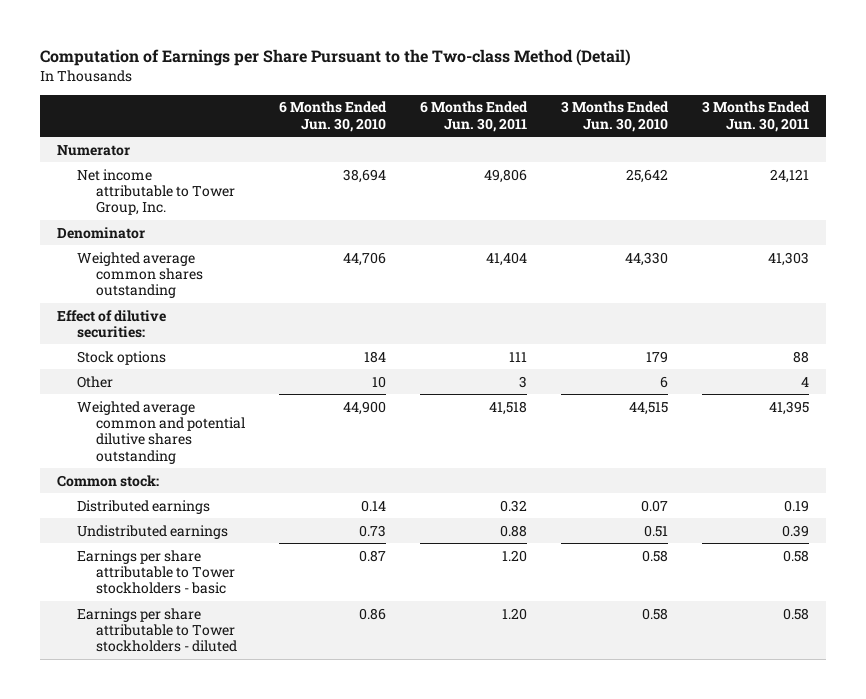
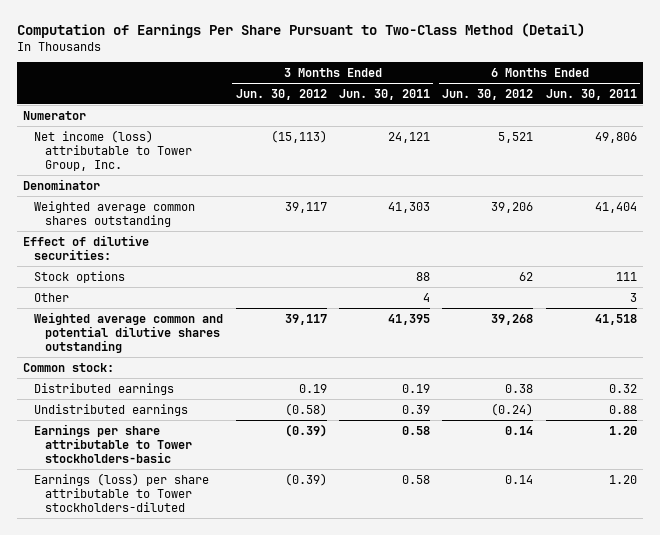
- Computation of Earnings per Share Pursuant to the Two-class Method (Detail)
+ Computation of Earnings Per Share Pursuant to Two-Class Method (Detail)
- | 6 Months Ended Jun. 30, 2010 | 6 Months Ended Jun. 30, 2011 | 3 Months Ended Jun. 30, 2010 | 3 Months Ended Jun. 30, 2011
+ | 3 Months Ended Jun. 30, 2012 | 3 Months Ended Jun. 30, 2011 | 6 Months Ended Jun. 30, 2012 | 6 Months Ended Jun. 30, 2011
- Net income attributable to Tower Group, Inc. | 38,694 | 49,806 | 25,642 | 24,121
+ Net income (loss) attributable to Tower Group, Inc. | (15,113) | 24,121 | 5,521 | 49,806
- Earnings per share attributable to Tower stockholders - basic | 0.87 | 1.20 | 0.58 | 0.58
- Earnings per share attributable to Tower stockholders - diluted | 0.86 | 1.20 | 0.58 | 0.58
+ Earnings per share attributable to Tower stockholders-basic | (0.39) | 0.58 | 0.14 | 1.20
+ Earnings (loss) per share attributable to Tower stockholders-diluted | (0.39) | 0.58 | 0.14 | 1.20

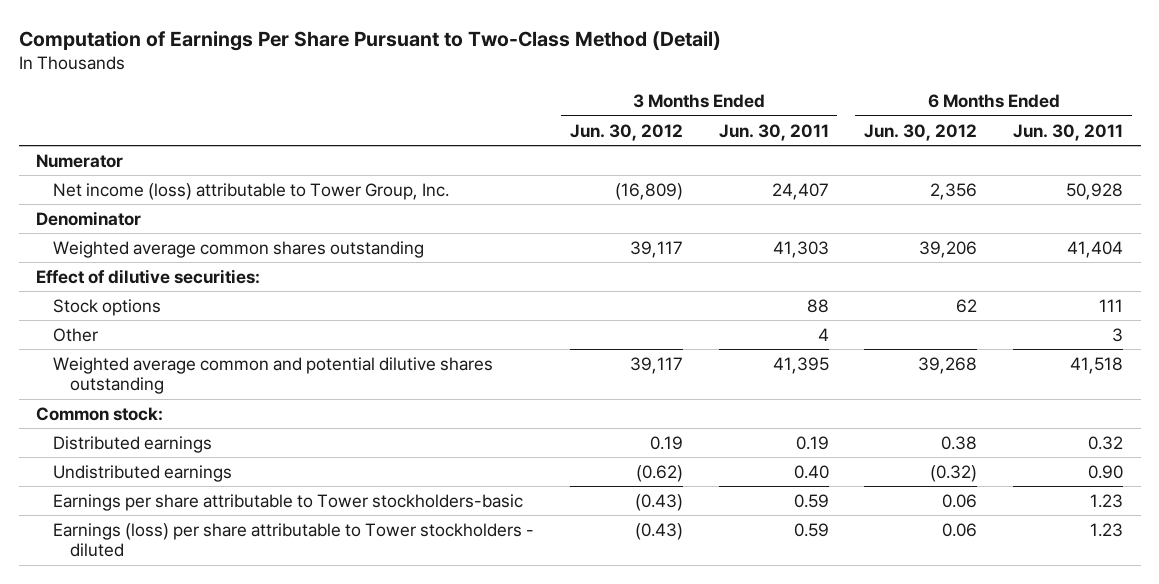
- Net income (loss) attributable to Tower Group, Inc. | (15,113) | 24,121 | 5,521 | 49,806
+ Net income (loss) attributable to Tower Group, Inc. | (16,809) | 24,407 | 2,356 | 50,928
- Undistributed earnings | (0.58) | 0.39 | (0.24) | 0.88
- Earnings per share attributable to Tower stockholders-basic | (0.39) | 0.58 | 0.14 | 1.20
- Earnings (loss) per share attributable to Tower stockholders-diluted | (0.39) | 0.58 | 0.14 | 1.20
+ Undistributed earnings | (0.62) | 0.40 | (0.32) | 0.90
+ Earnings per share attributable to Tower stockholders-basic | (0.43) | 0.59 | 0.06 | 1.23
+ Earnings (loss) per share attributable to Tower stockholders - diluted | (0.43) | 0.59 | 0.06 | 1.23

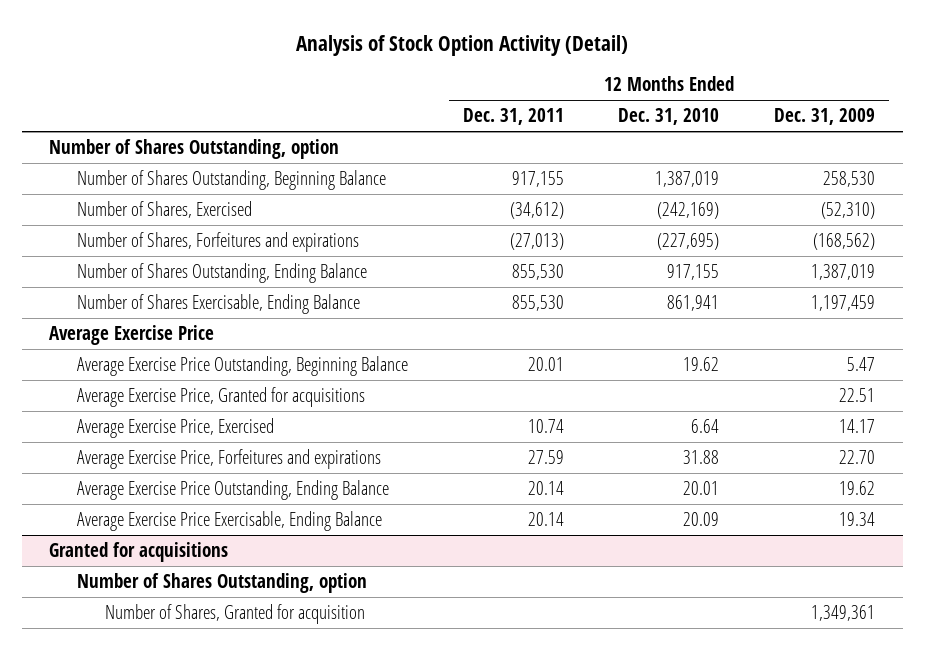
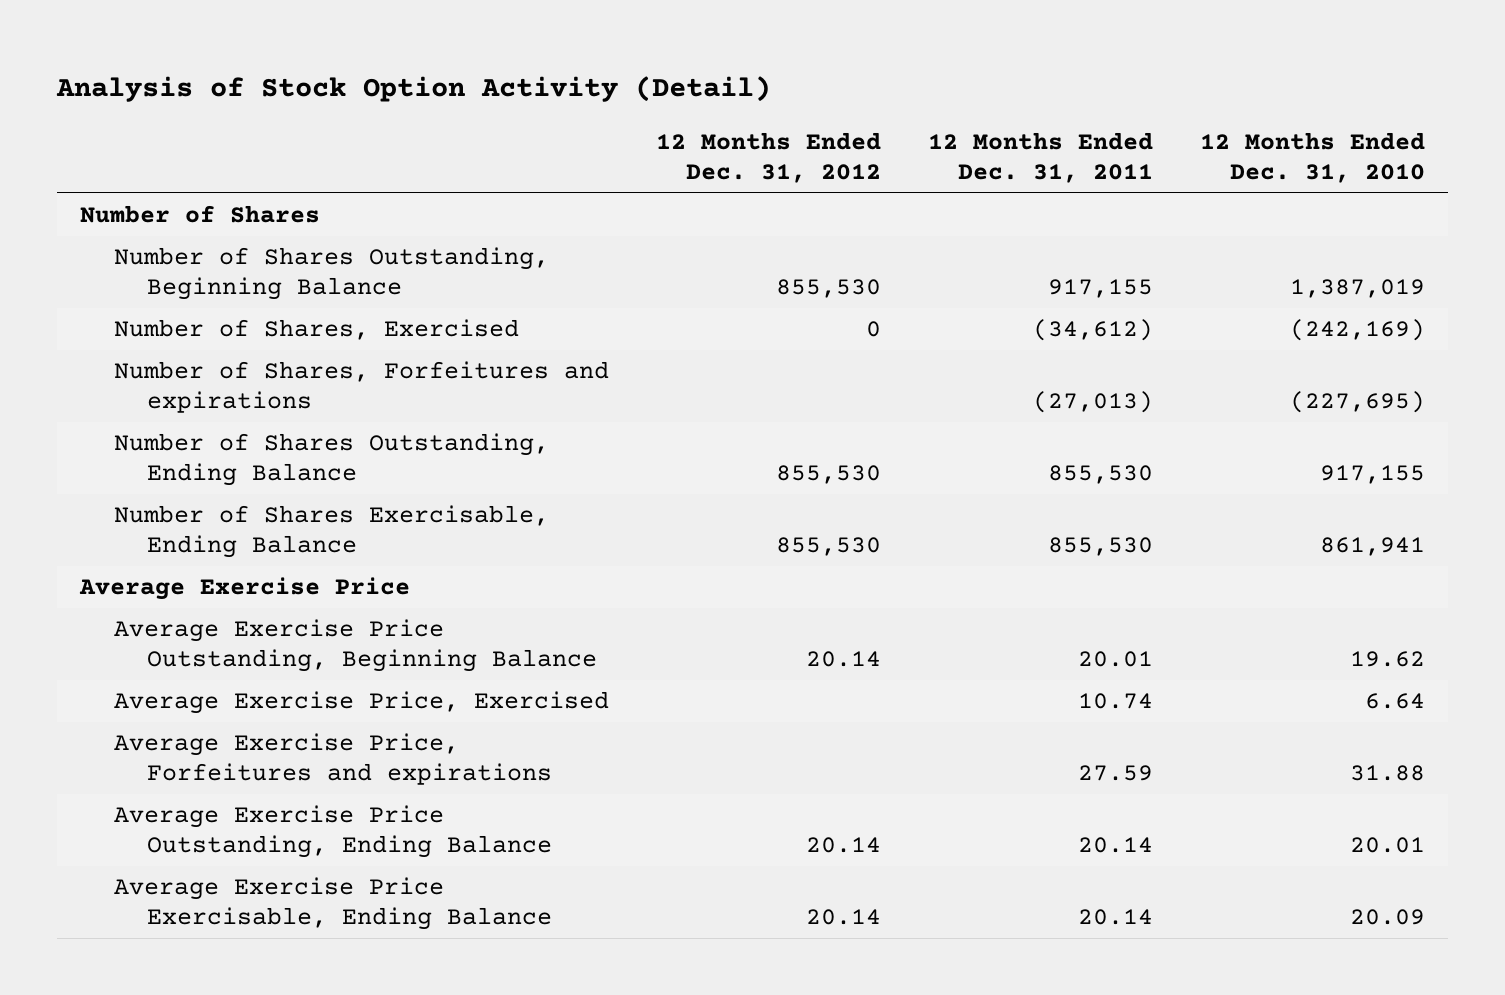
- | 12 Months Ended Dec. 31, 2011 | 12 Months Ended Dec. 31, 2010 | 12 Months Ended Dec. 31, 2009
+ | 12 Months Ended Dec. 31, 2012 | 12 Months Ended Dec. 31, 2011 | 12 Months Ended Dec. 31, 2010
- Number of Shares Outstanding, option
+ Number of Shares
- Average Exercise Price, Granted for acquisitions | | | 22.51
- Granted for acquisitions
- Number of Shares Outstanding, option
- Number of Shares, Granted for acquisition | | | 1,349,361

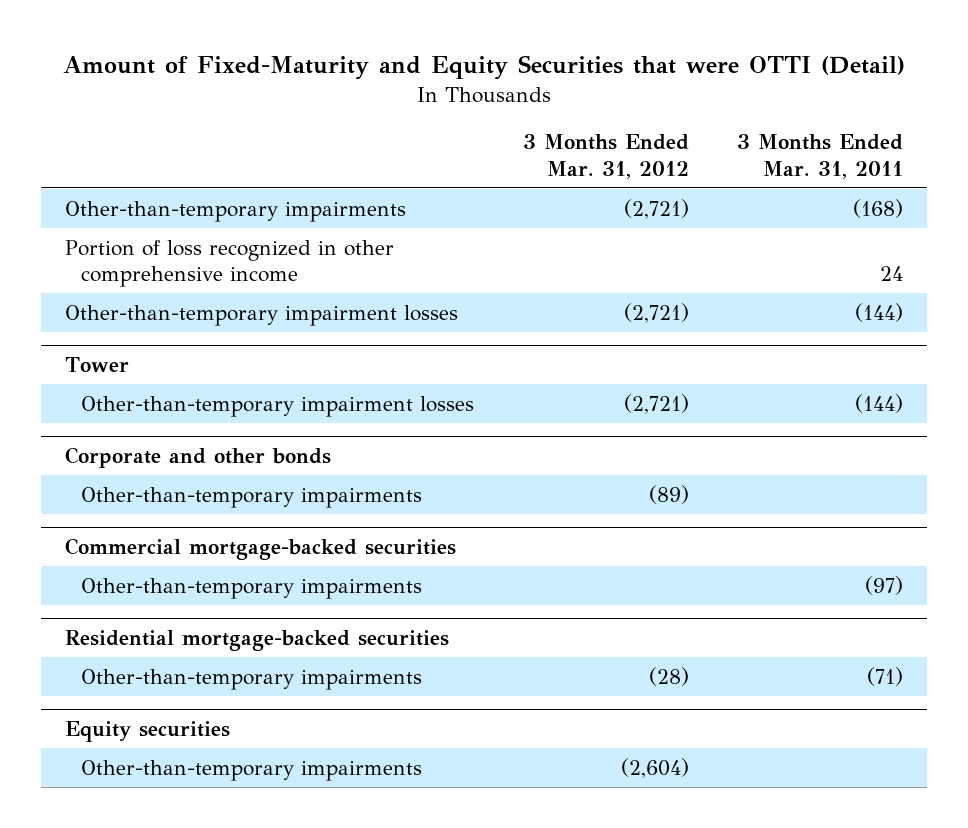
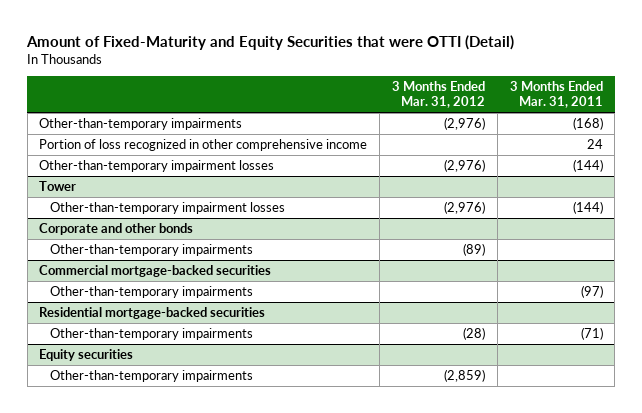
- Other-than-temporary impairments | (2,721) | (168)
+ Other-than-temporary impairments | (2,976) | (168)
- Other-than-temporary impairment losses | (2,721) | (144)
+ Other-than-temporary impairment losses | (2,976) | (144)
@ Tower
- Other-than-temporary impairment losses | (2,721) | (144)
+ Other-than-temporary impairment losses | (2,976) | (144)
@ Equity securities
- Other-than-temporary impairments | (2,604) |
+ Other-than-temporary impairments | (2,859) |

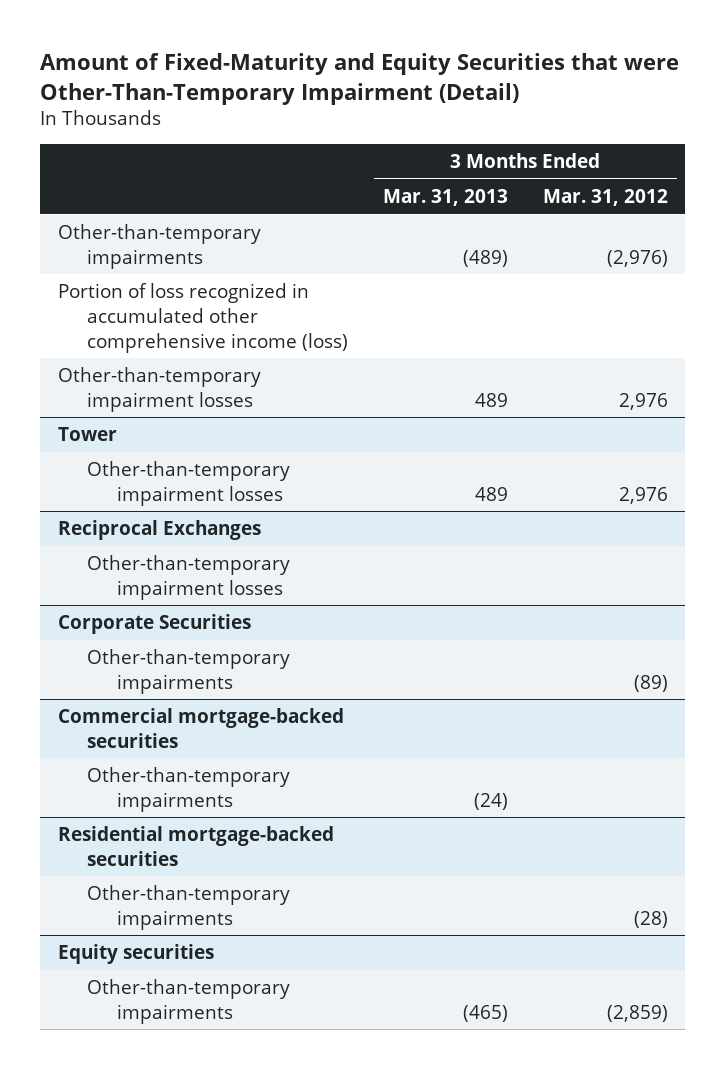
- Amount of Fixed-Maturity and Equity Securities that were OTTI (Detail)
+ Amount of Fixed-Maturity and Equity Securities that were Other-Than-Temporary Impairment (Detail)
- | 3 Months Ended Mar. 31, 2012 | 3 Months Ended Mar. 31, 2011
+ | 3 Months Ended Mar. 31, 2013 | 3 Months Ended Mar. 31, 2012
- Portion of loss recognized in other comprehensive income | | 24
- Other-than-temporary impairment losses | (2,976) | (144)
+ Portion of loss recognized in accumulated other comprehensive income (loss)
+ Other-than-temporary impairment losses | 489 | 2,976
@ Tower
- Other-than-temporary impairment losses | (2,976) | (144)
- Corporate and other bonds
@ Tower
+ Other-than-temporary impairment losses | 489 | 2,976
+ Reciprocal Exchanges
+ Other-than-temporary impairment losses
+ Corporate Securities

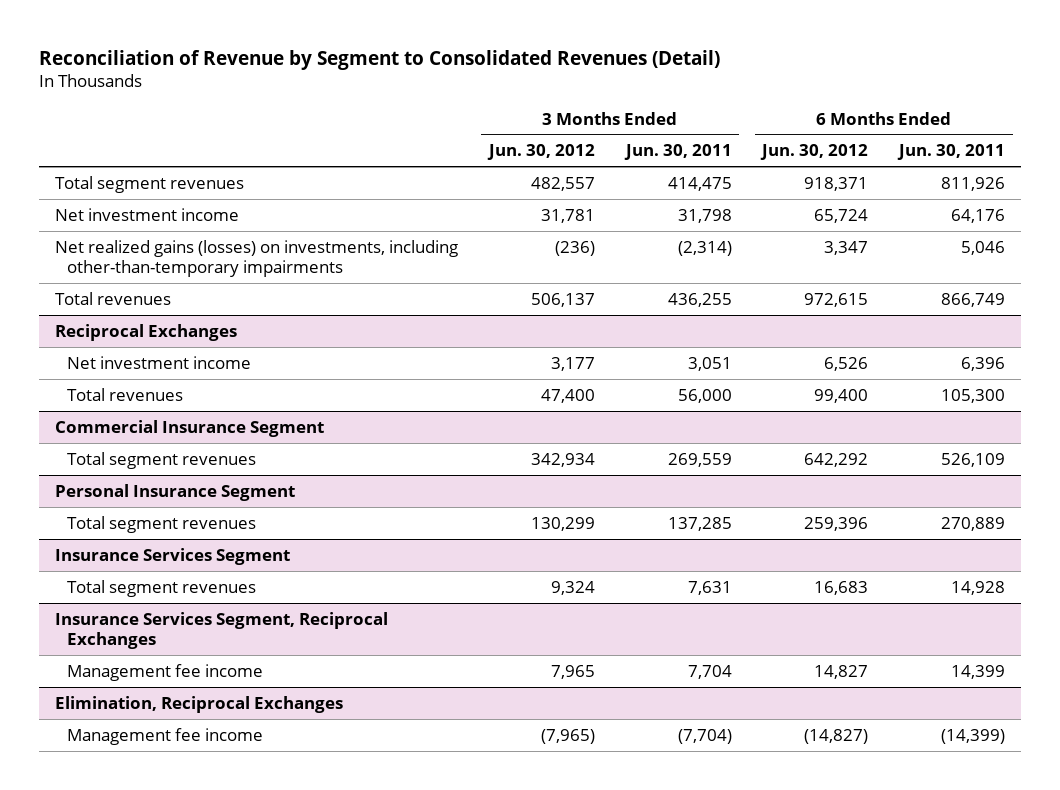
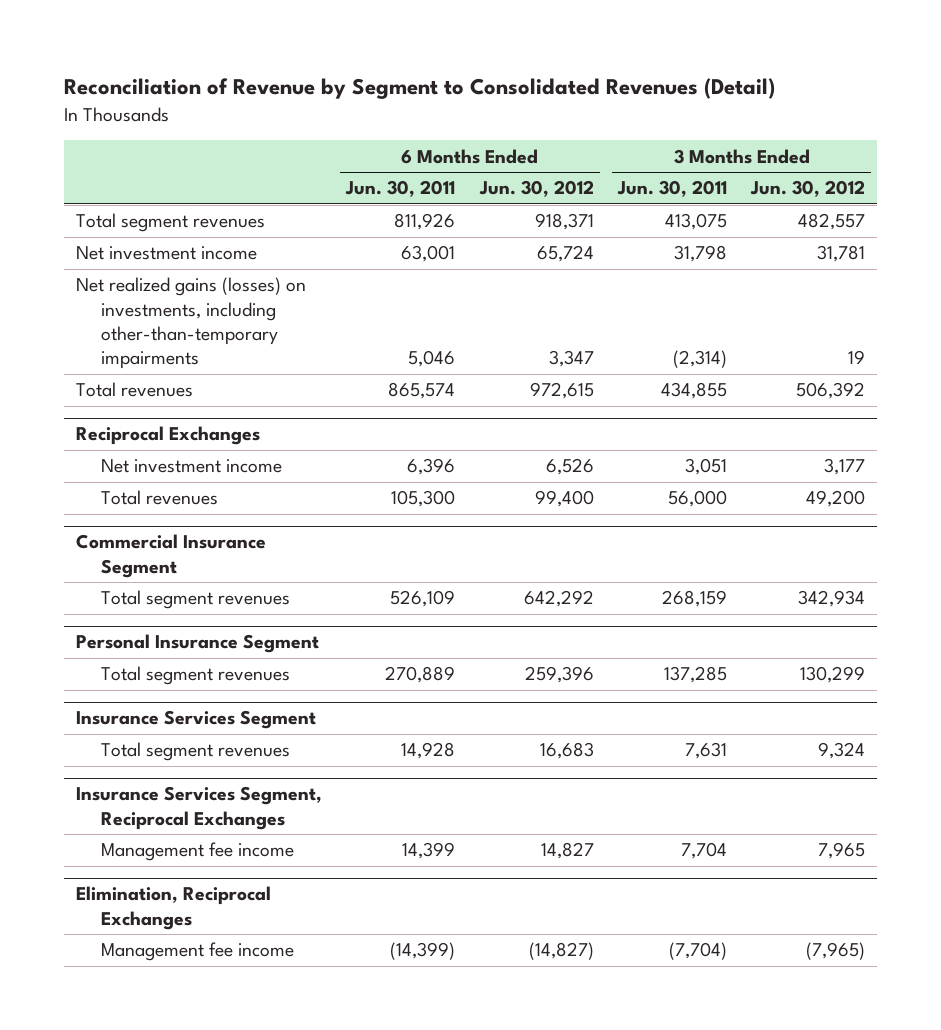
- | 3 Months Ended Jun. 30, 2012 | 3 Months Ended Jun. 30, 2011 | 6 Months Ended Jun. 30, 2012 | 6 Months Ended Jun. 30, 2011
+ | 6 Months Ended Jun. 30, 2011 | 6 Months Ended Jun. 30, 2012 | 3 Months Ended Jun. 30, 2011 | 3 Months Ended Jun. 30, 2012
- Total segment revenues | 482,557 | 414,475 | 918,371 | 811,926
- Net investment income | 31,781 | 31,798 | 65,724 | 64,176
- Net realized gains (losses) on investments, including other-than-temporary impairments | (236) | (2,314) | 3,347 | 5,046
- Total revenues | 506,137 | 436,255 | 972,615 | 866,749
+ Total segment revenues | 811,926 | 918,371 | 413,075 | 482,557
+ Net investment income | 63,001 | 65,724 | 31,798 | 31,781
+ Net realized gains (losses) on investments, including other-than-temporary impairments | 5,046 | 3,347 | (2,314) | 19
+ Total revenues | 865,574 | 972,615 | 434,855 | 506,392
@ Reciprocal Exchanges
- Total revenues | 47,400 | 56,000 | 99,400 | 105,300
+ Total revenues | 105,300 | 99,400 | 56,000 | 49,200
@ Commercial Insurance Segment
- Total segment revenues | 342,934 | 269,559 | 642,292 | 526,109
+ Total segment revenues | 526,109 | 642,292 | 268,159 | 342,934

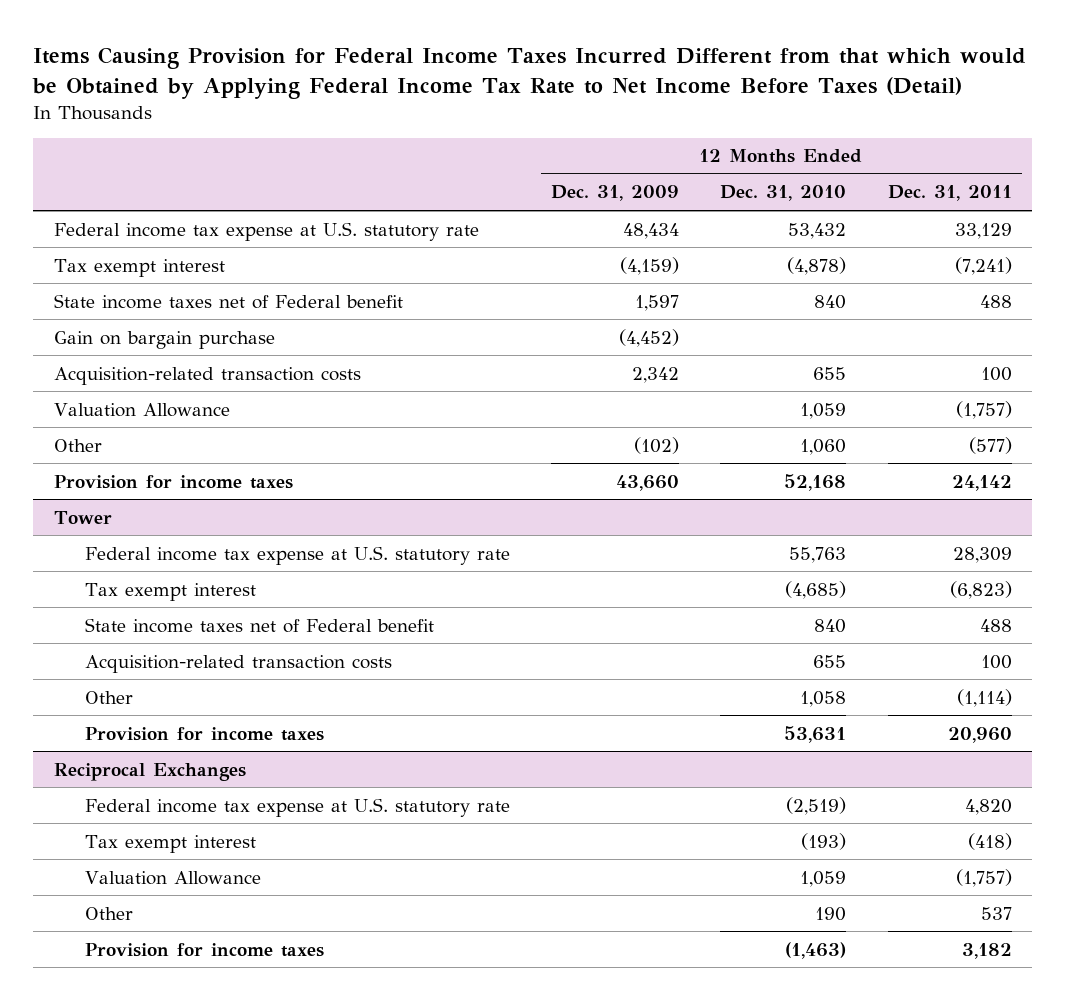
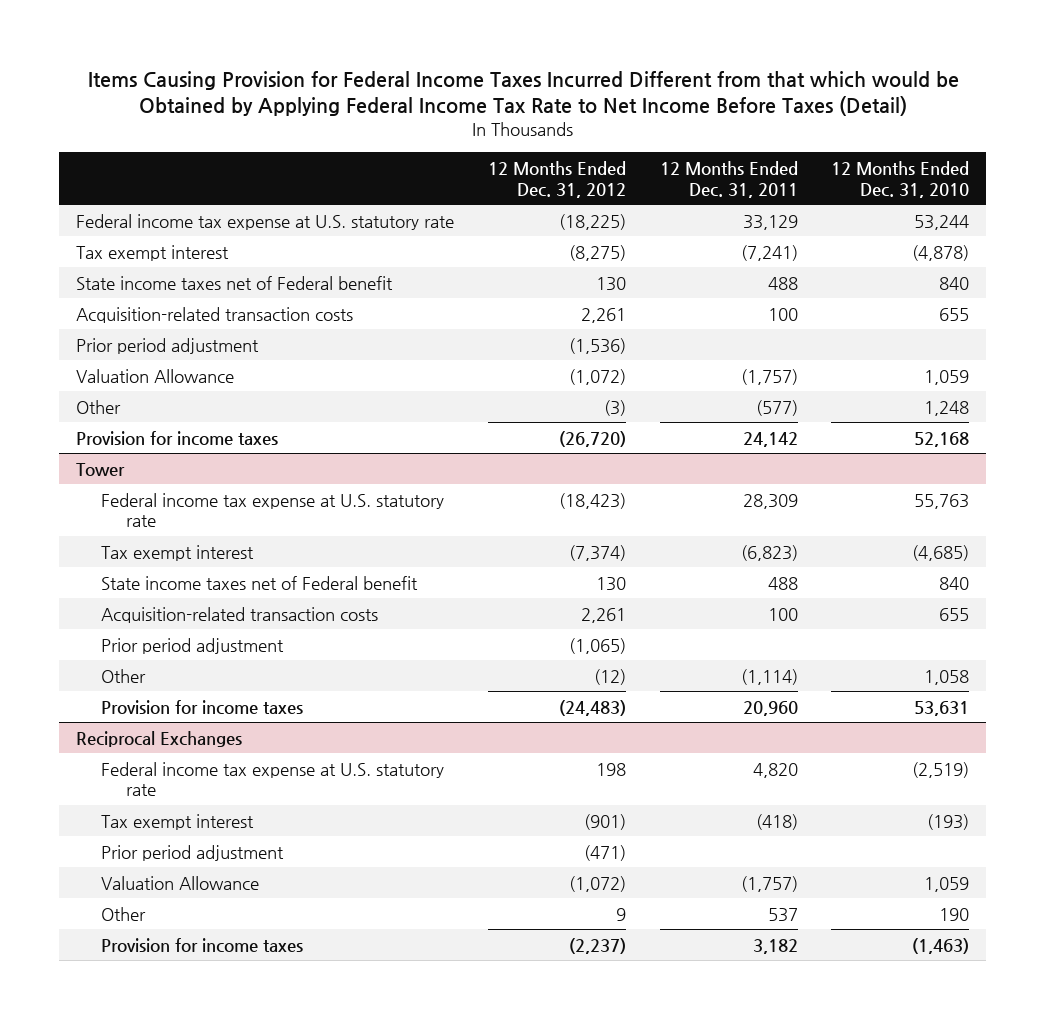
- | 12 Months Ended Dec. 31, 2009 | 12 Months Ended Dec. 31, 2010 | 12 Months Ended Dec. 31, 2011
+ | 12 Months Ended Dec. 31, 2012 | 12 Months Ended Dec. 31, 2011 | 12 Months Ended Dec. 31, 2010
- Federal income tax expense at U.S. statutory rate | 48,434 | 53,432 | 33,129
+ Federal income tax expense at U.S. statutory rate | (18,225) | 33,129 | 53,244
- Gain on bargain purchase | (4,452) | |
+ Prior period adjustment | (1,536) | |
- Other | (102) | 1,060 | (577)
+ Other | (3) | (577) | 1,248
@ Tower
+ Prior period adjustment | (1,065) | |
@ Reciprocal Exchanges
+ Prior period adjustment | (471) | |

